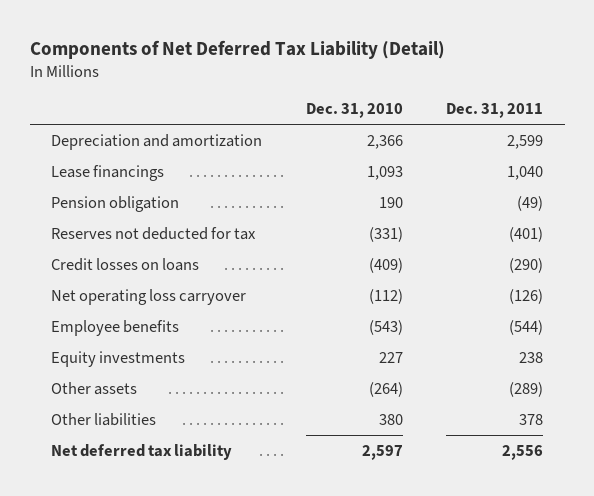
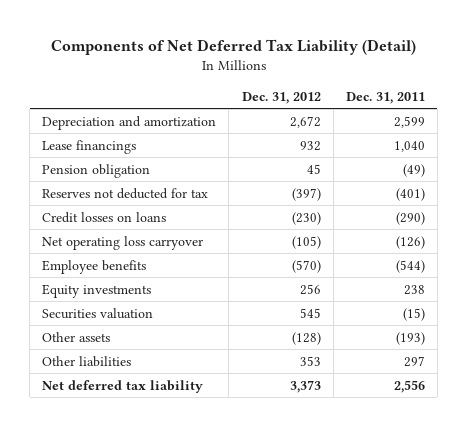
- | Dec. 31, 2010 | Dec. 31, 2011
+ | Dec. 31, 2012 | Dec. 31, 2011
- Other assets | (264) | (289)
- Other liabilities | 380 | 378
+ Securities valuation | 545 | (15)
+ Other assets | (128) | (193)
+ Other liabilities | 353 | 297

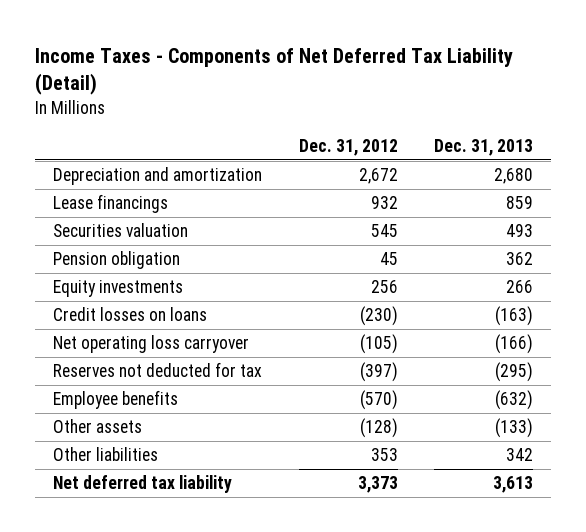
- Components of Net Deferred Tax Liability (Detail)
+ Income Taxes - Components of Net Deferred Tax Liability (Detail)
- | Dec. 31, 2012 | Dec. 31, 2011
+ | Dec. 31, 2012 | Dec. 31, 2013
moved up: Securities valuation | 545 | 493
moved up: Equity investments | 256 | 266
moved down: Reserves not deducted for tax | (397) | (295)

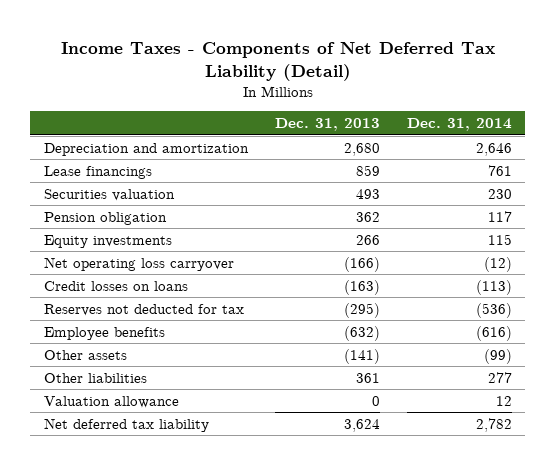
- | Dec. 31, 2012 | Dec. 31, 2013
+ | Dec. 31, 2013 | Dec. 31, 2014
moved down: Credit losses on loans | (163) | (113)
- Other assets | (128) | (133)
- Other liabilities | 353 | 342
- Net deferred tax liability | 3,373 | 3,613
+ Other assets | (141) | (99)
+ Other liabilities | 361 | 277
+ Valuation allowance | 0 | 12
+ Net deferred tax liability | 3,624 | 2,782

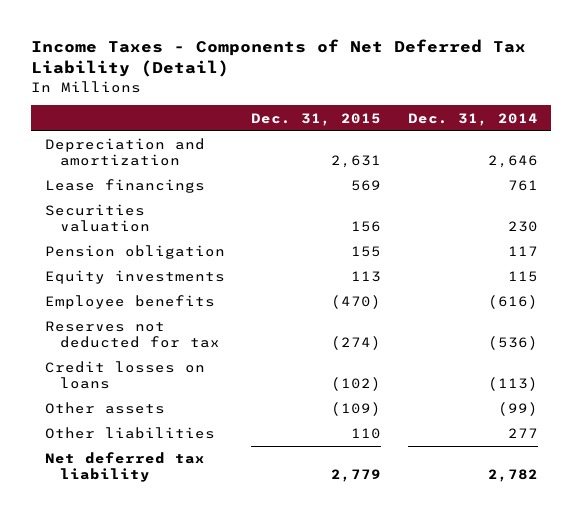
- | Dec. 31, 2013 | Dec. 31, 2014
+ | Dec. 31, 2015 | Dec. 31, 2014
- Net operating loss carryover | (166) | (12)
moved down: Reserves not deducted for tax | (274) | (536)
moved down: Credit losses on loans | (102) | (113)
- Valuation allowance | 0 | 12

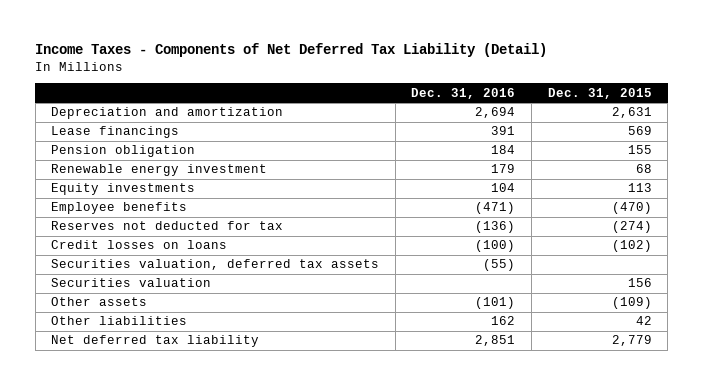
- | Dec. 31, 2015 | Dec. 31, 2014
+ | Dec. 31, 2016 | Dec. 31, 2015
+ Renewable energy investment | 179 | 68
+ Securities valuation, deferred tax assets | (55) |
moved down: Securities valuation | | 156
- Other liabilities | 110 | 277
+ Other liabilities | 162 | 42

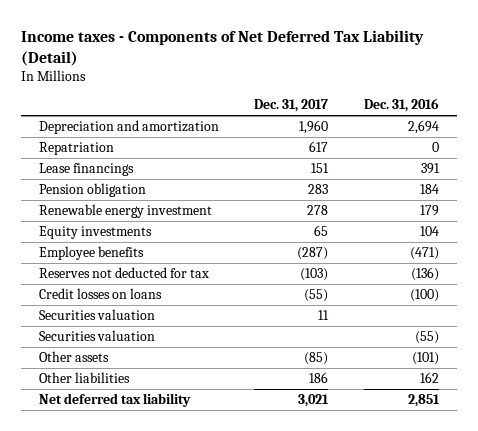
- Income Taxes - Components of Net Deferred Tax Liability (Detail)
+ Income taxes - Components of Net Deferred Tax Liability (Detail)
- | Dec. 31, 2016 | Dec. 31, 2015
+ | Dec. 31, 2017 | Dec. 31, 2016
+ Repatriation | 617 | 0
- Securities valuation, deferred tax assets | (55) |
+ Securities valuation | | (55)

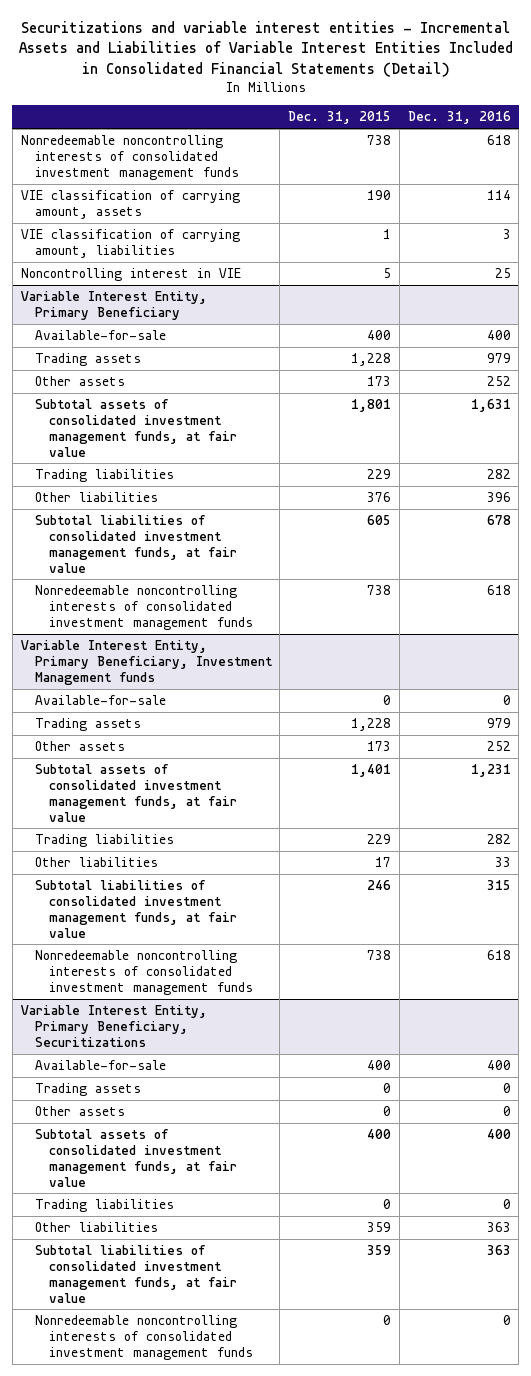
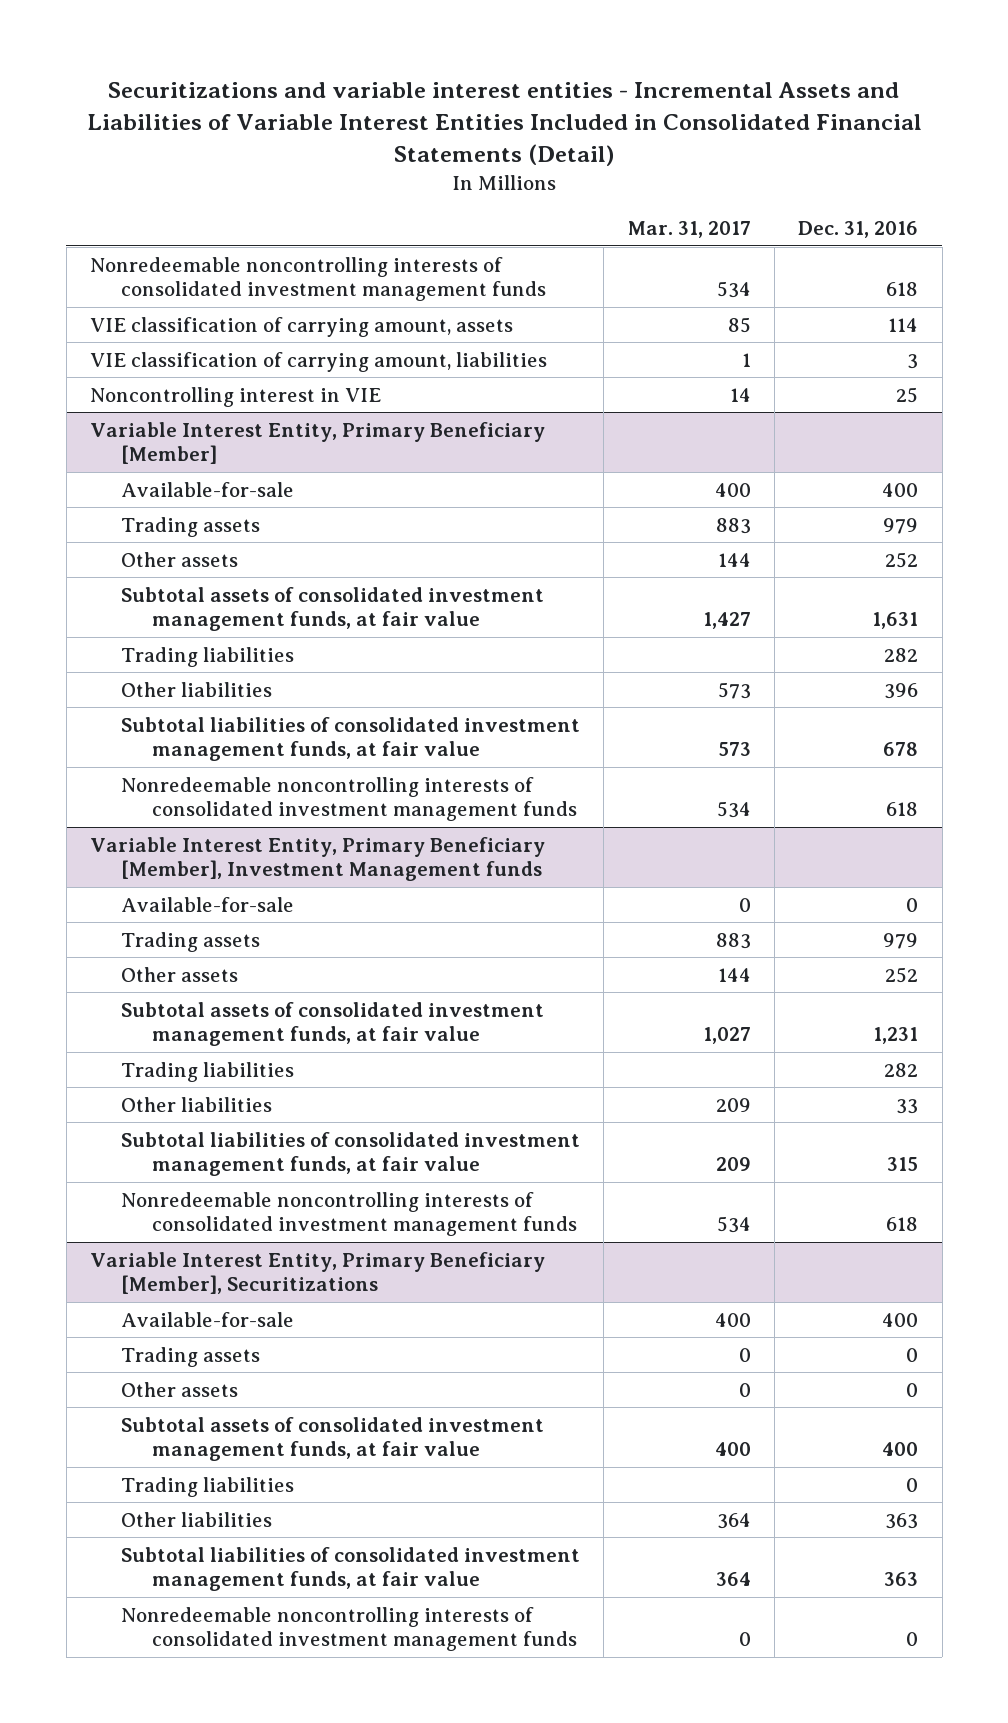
- | Dec. 31, 2015 | Dec. 31, 2016
+ | Mar. 31, 2017 | Dec. 31, 2016
- Variable Interest Entity, Primary Beneficiary
+ Variable Interest Entity, Primary Beneficiary [Member]
- Variable Interest Entity, Primary Beneficiary, Investment Management funds
+ Variable Interest Entity, Primary Beneficiary [Member], Investment Management funds
- Variable Interest Entity, Primary Beneficiary, Securitizations
+ Variable Interest Entity, Primary Beneficiary [Member], Securitizations

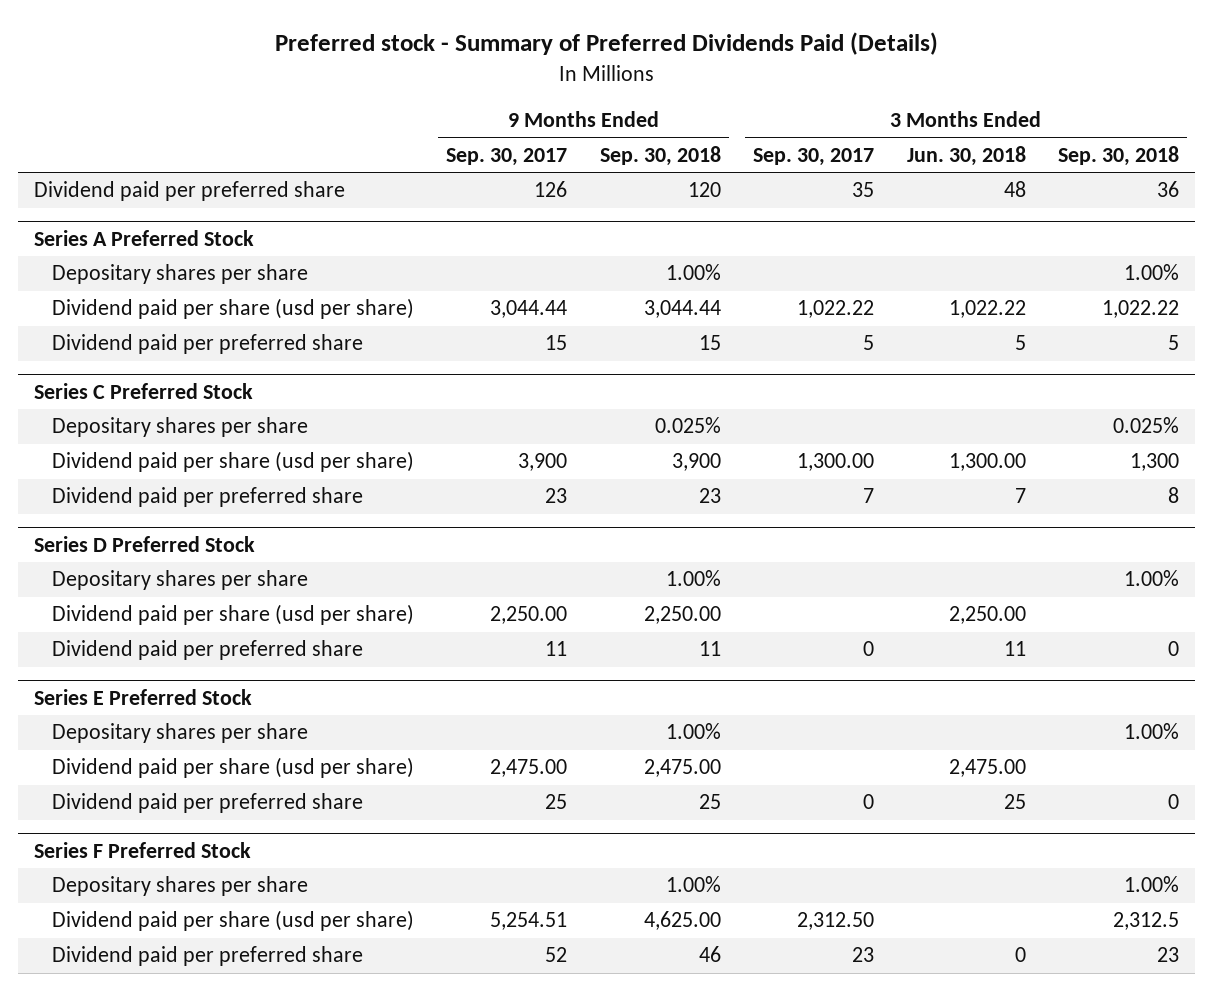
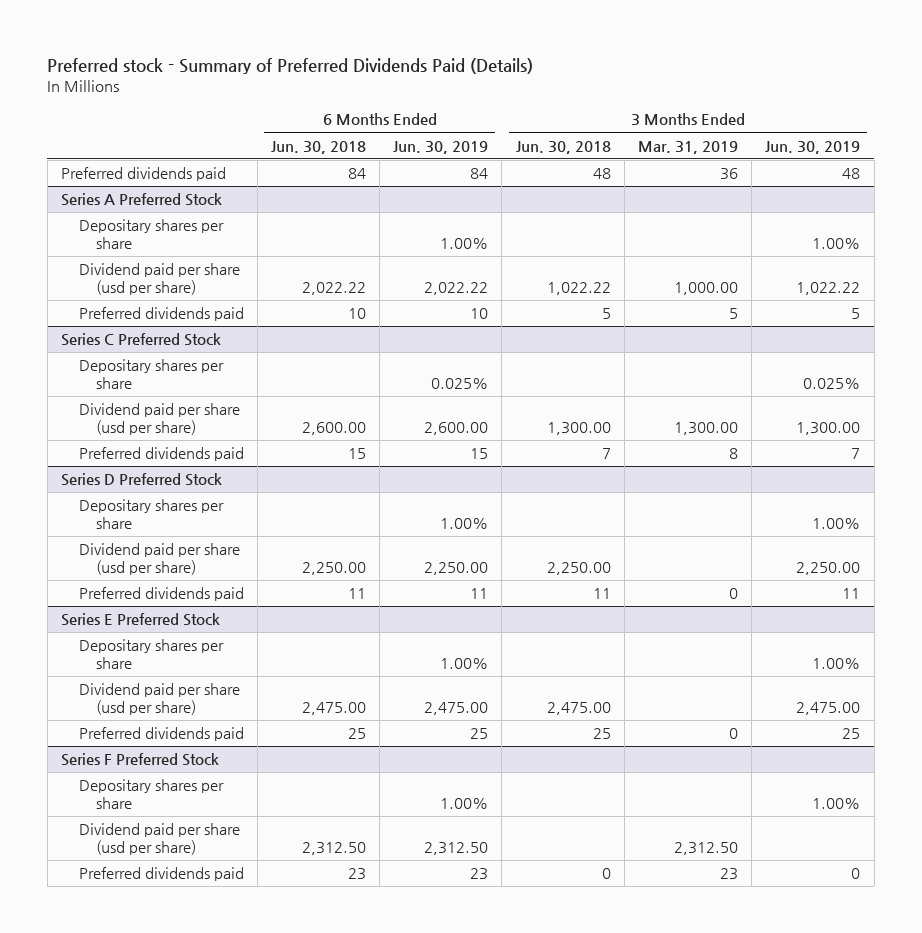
- | 9 Months Ended Sep. 30, 2017 | 9 Months Ended Sep. 30, 2018 | 3 Months Ended Sep. 30, 2017 | 3 Months Ended Jun. 30, 2018 | 3 Months Ended Sep. 30, 2018
+ | 6 Months Ended Jun. 30, 2018 | 6 Months Ended Jun. 30, 2019 | 3 Months Ended Jun. 30, 2018 | 3 Months Ended Mar. 31, 2019 | 3 Months Ended Jun. 30, 2019
- Dividend paid per preferred share | 126 | 120 | 35 | 48 | 36
+ Preferred dividends paid | 84 | 84 | 48 | 36 | 48
@ Series A Preferred Stock
- Dividend paid per preferred share | 15 | 15 | 5 | 5 | 5
+ Preferred dividends paid | 10 | 10 | 5 | 5 | 5
@ Series C Preferred Stock
- Dividend paid per preferred share | 23 | 23 | 7 | 7 | 8
+ Preferred dividends paid | 15 | 15 | 7 | 8 | 7
@ Series D Preferred Stock
- Dividend paid per preferred share | 11 | 11 | 0 | 11 | 0
+ Preferred dividends paid | 11 | 11 | 11 | 0 | 11
@ Series E Preferred Stock
- Dividend paid per preferred share | 25 | 25 | 0 | 25 | 0
+ Preferred dividends paid | 25 | 25 | 25 | 0 | 25
@ Series F Preferred Stock
- Dividend paid per preferred share | 52 | 46 | 23 | 0 | 23
+ Preferred dividends paid | 23 | 23 | 0 | 23 | 0

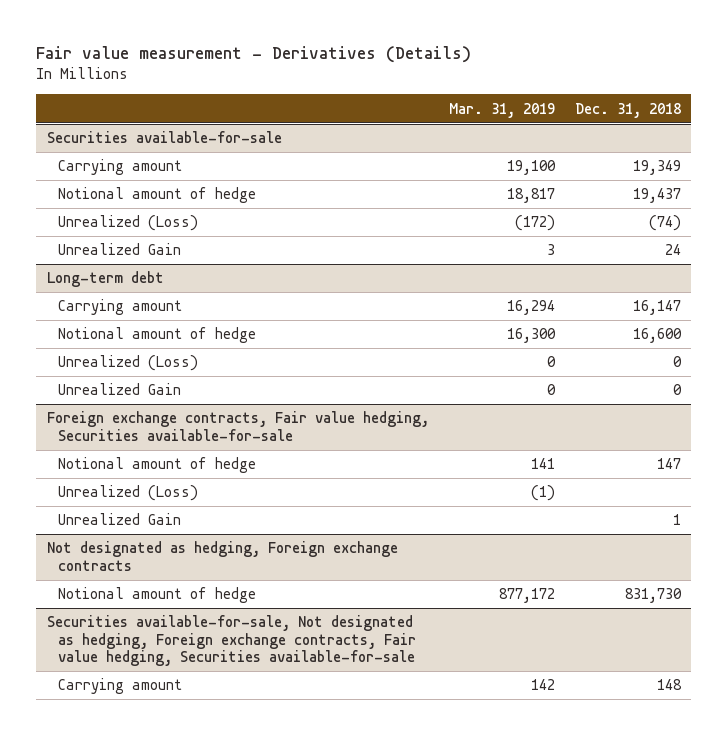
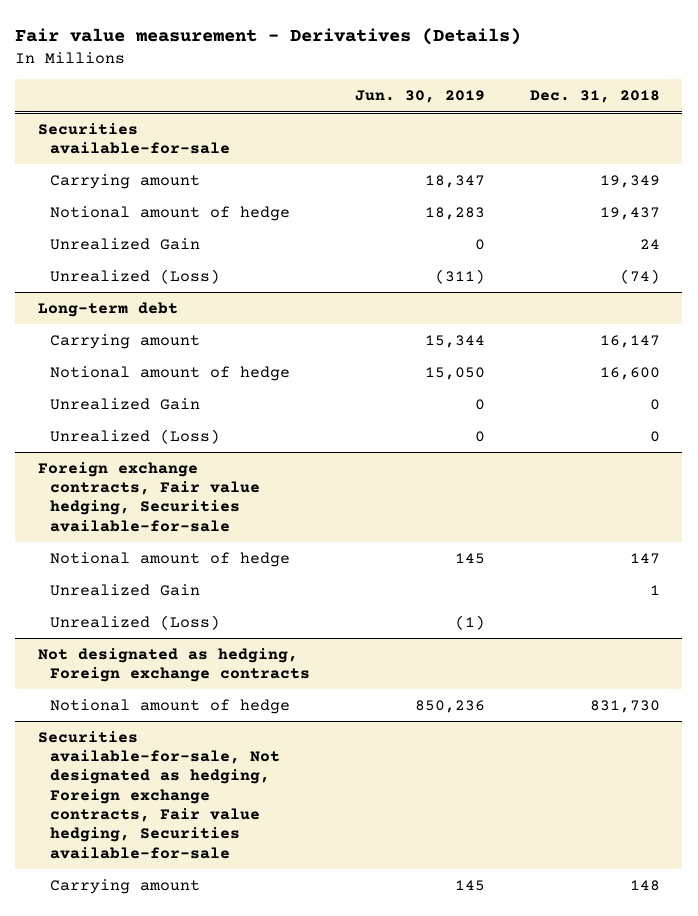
- | Mar. 31, 2019 | Dec. 31, 2018
+ | Jun. 30, 2019 | Dec. 31, 2018
@ Securities available-for-sale
moved down: Unrealized (Loss) | (311) | (74)
@ Long-term debt
moved down: Unrealized (Loss) | 0 | 0
@ Foreign exchange contracts, Fair value hedging, Securities available-for-sale
moved down: Unrealized (Loss) | (1) |

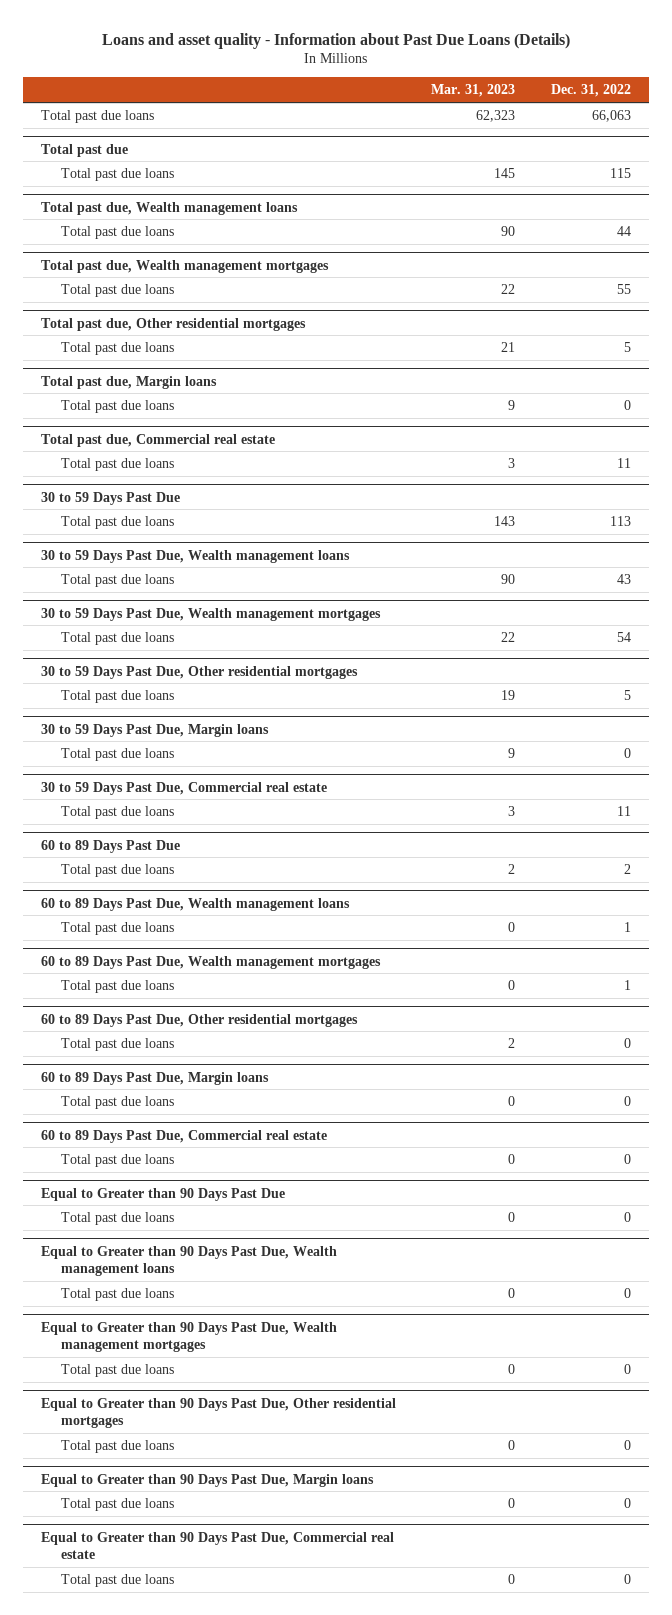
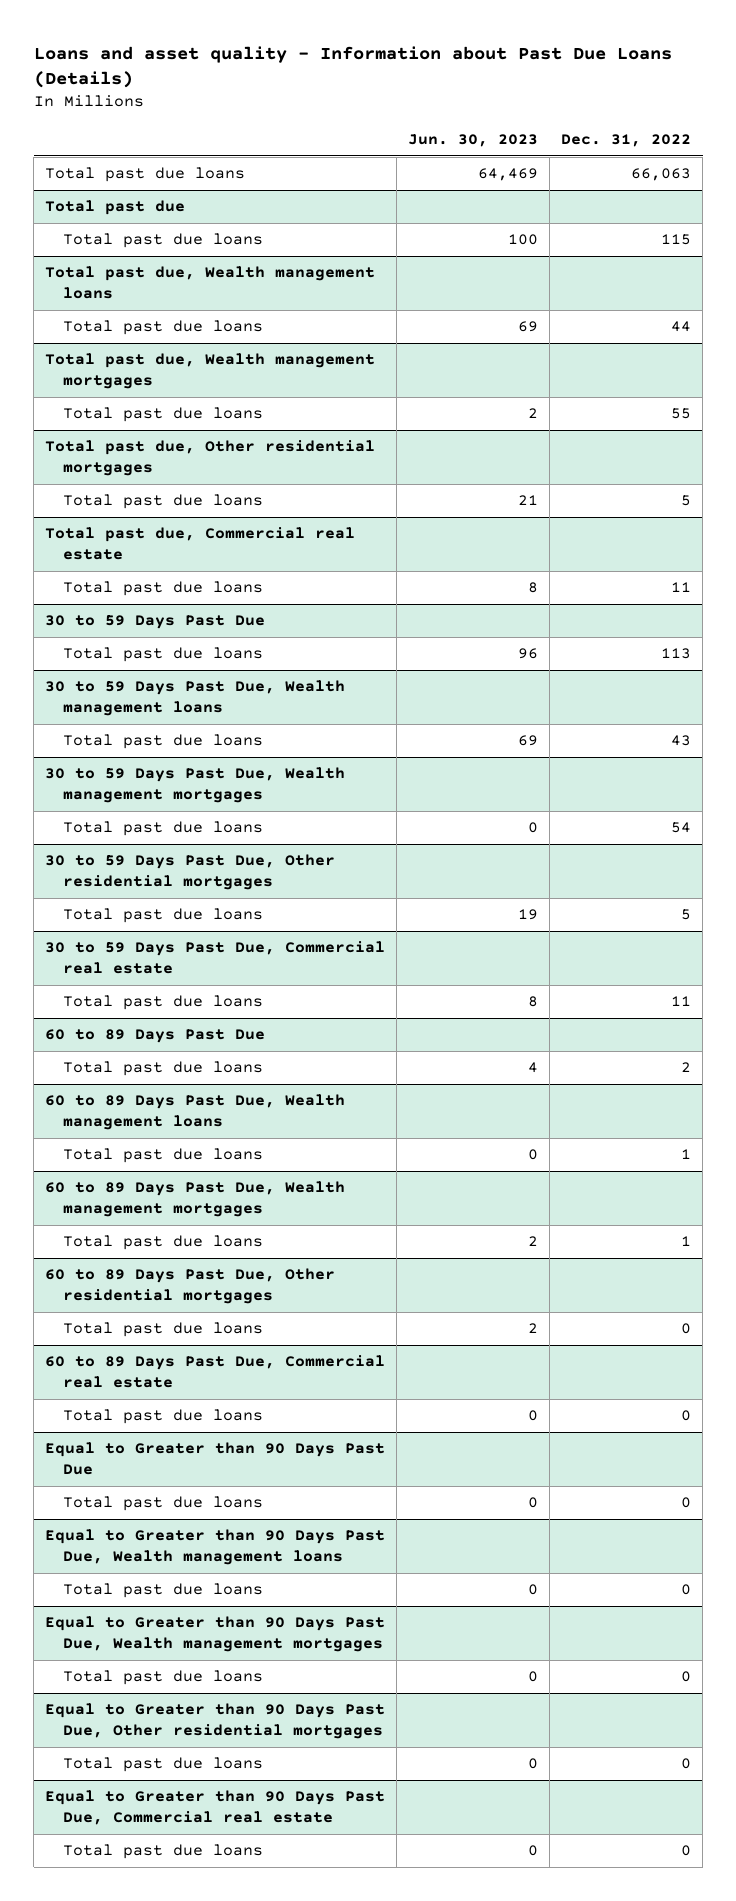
- | Mar. 31, 2023 | Dec. 31, 2022
+ | Jun. 30, 2023 | Dec. 31, 2022
- Total past due, Margin loans
- Total past due loans | 9 | 0
- 30 to 59 Days Past Due, Margin loans
- Total past due loans | 9 | 0
- 60 to 89 Days Past Due, Margin loans
- Total past due loans | 0 | 0
- Equal to Greater than 90 Days Past Due, Margin loans
- Total past due loans | 0 | 0

